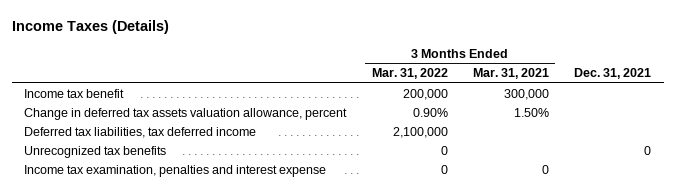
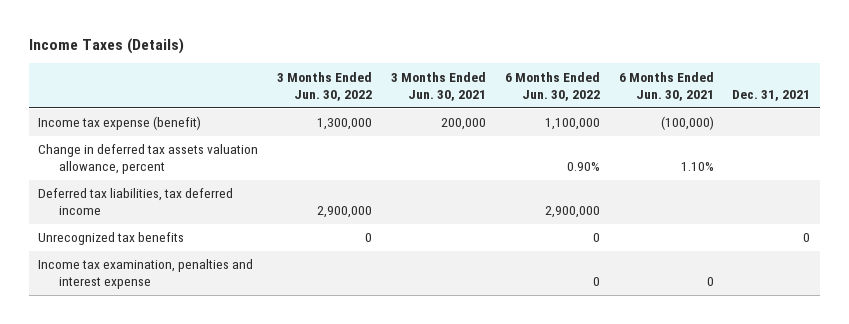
- | 3 Months Ended Mar. 31, 2022 | 3 Months Ended Mar. 31, 2021 | Dec. 31, 2021
+ | 3 Months Ended Jun. 30, 2022 | 3 Months Ended Jun. 30, 2021 | 6 Months Ended Jun. 30, 2022 | 6 Months Ended Jun. 30, 2021 | Dec. 31, 2021
- Income tax benefit | 200,000 | 300,000 |
+ Income tax expense (benefit) | 1,300,000 | 200,000 | 1,100,000 | (100,000) |

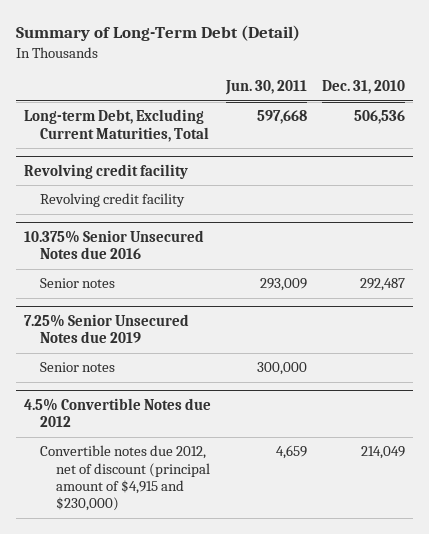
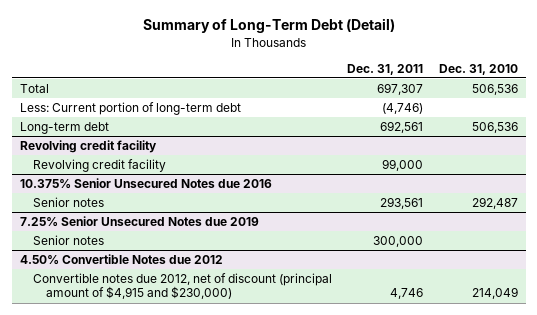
- | Jun. 30, 2011 | Dec. 31, 2010
+ | Dec. 31, 2011 | Dec. 31, 2010
- Long-term Debt, Excluding Current Maturities, Total | 597,668 | 506,536
+ Total | 697,307 | 506,536
+ Less: Current portion of long-term debt | (4,746) |
+ Long-term debt | 692,561 | 506,536
- 4.5% Convertible Notes due 2012
+ 4.50% Convertible Notes due 2012

